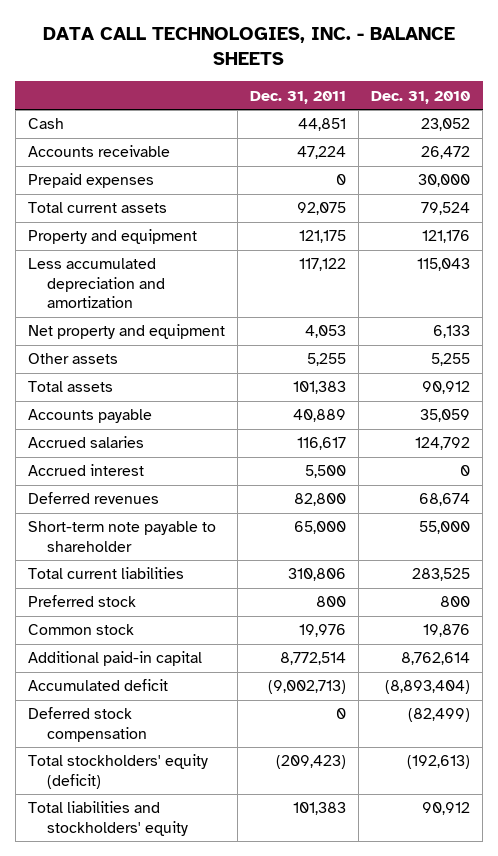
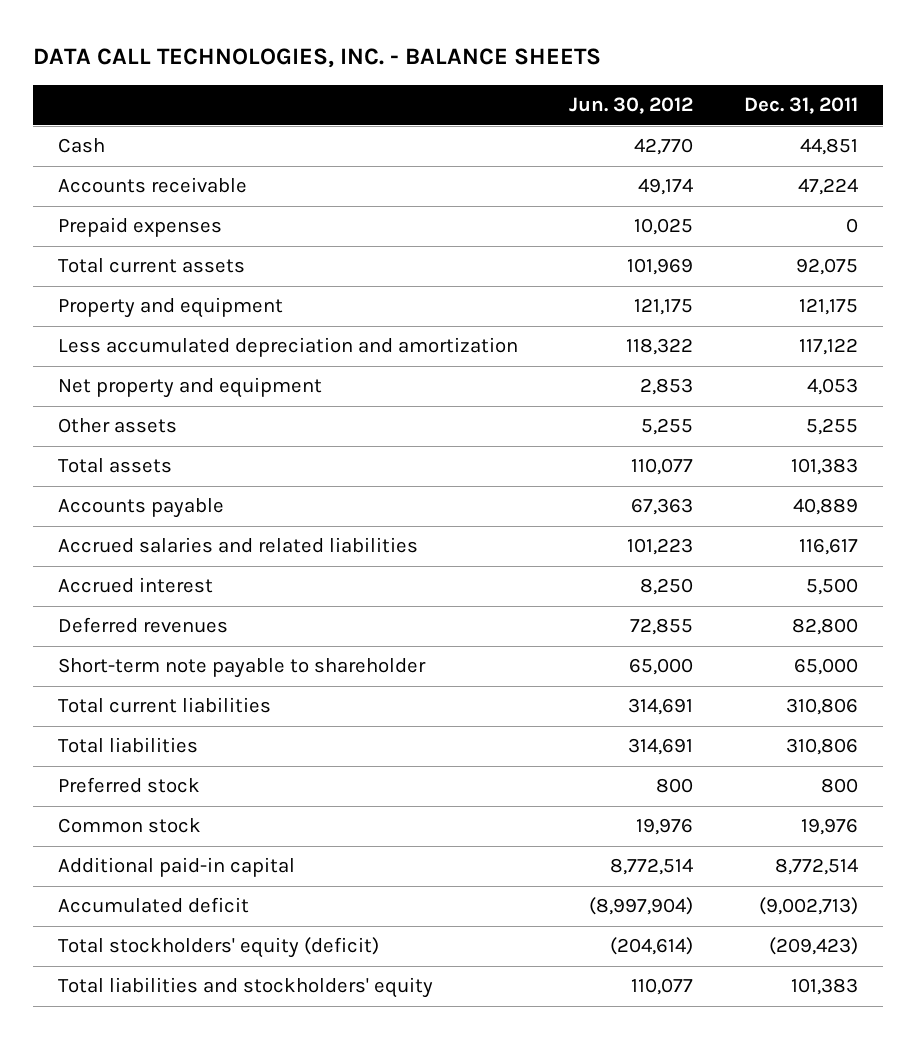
- | Dec. 31, 2011 | Dec. 31, 2010
+ | Jun. 30, 2012 | Dec. 31, 2011
- Accrued salaries | 116,617 | 124,792
+ Accrued salaries and related liabilities | 101,223 | 116,617
+ Total liabilities | 314,691 | 310,806
- Deferred stock compensation | 0 | (82,499)

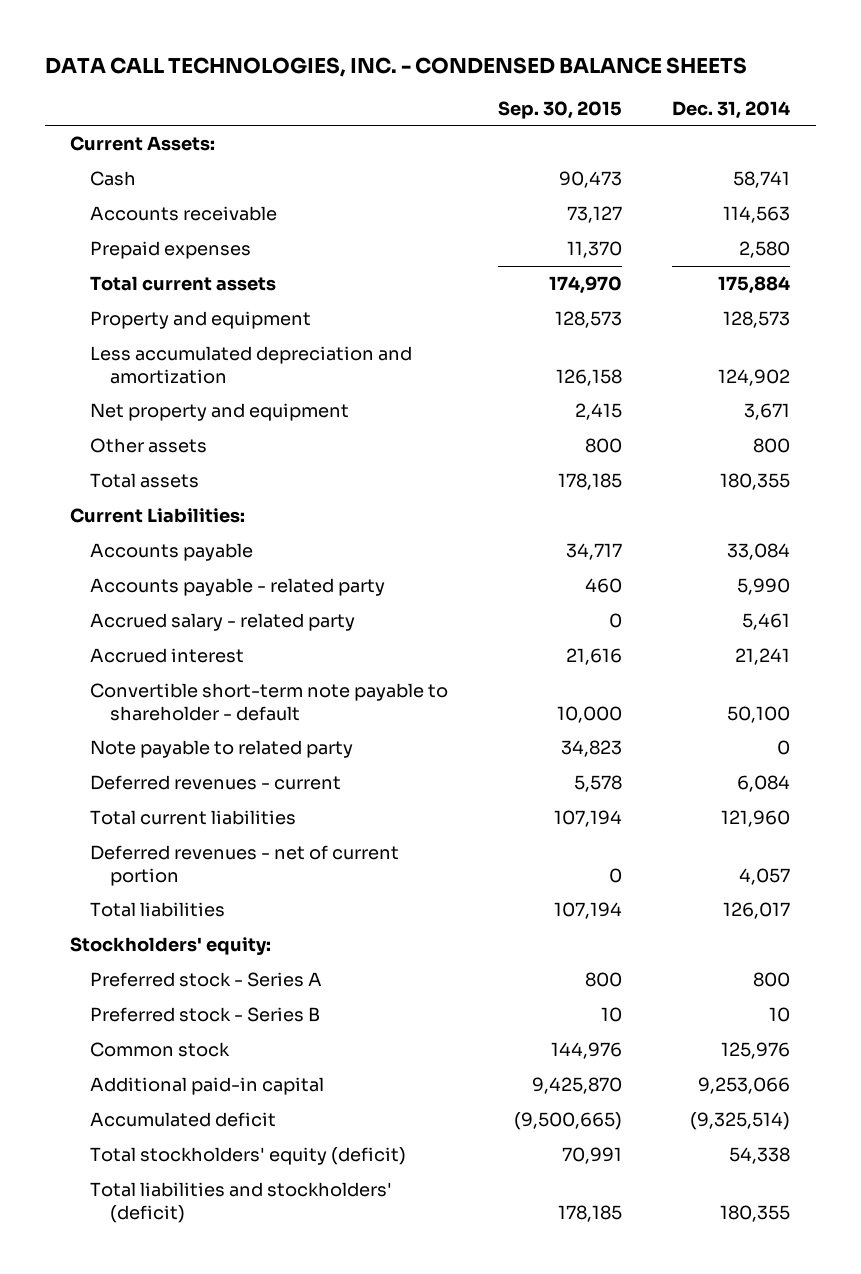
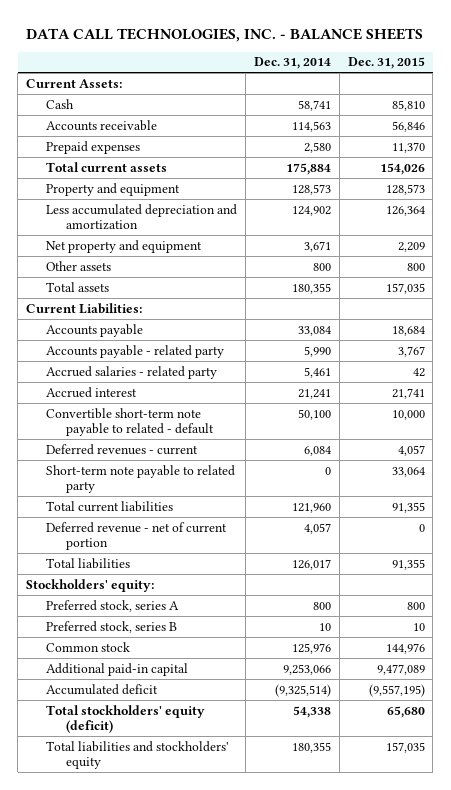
- DATA CALL TECHNOLOGIES, INC. - CONDENSED BALANCE SHEETS
+ DATA CALL TECHNOLOGIES, INC. - BALANCE SHEETS
- | Sep. 30, 2015 | Dec. 31, 2014
+ | Dec. 31, 2014 | Dec. 31, 2015
- Accrued salary - related party | 0 | 5,461
+ Accrued salaries - related party | 5,461 | 42
- Convertible short-term note payable to shareholder - default | 10,000 | 50,100
- Note payable to related party | 34,823 | 0
+ Convertible short-term note payable to related - default | 50,100 | 10,000
+ Short-term note payable to related party | 0 | 33,064
- Deferred revenues - net of current portion | 0 | 4,057
+ Deferred revenue - net of current portion | 4,057 | 0
- Preferred stock - Series A | 800 | 800
- Preferred stock - Series B | 10 | 10
+ Preferred stock, series A | 800 | 800
+ Preferred stock, series B | 10 | 10
- Total liabilities and stockholders' (deficit) | 178,185 | 180,355
+ Total liabilities and stockholders' equity | 180,355 | 157,035

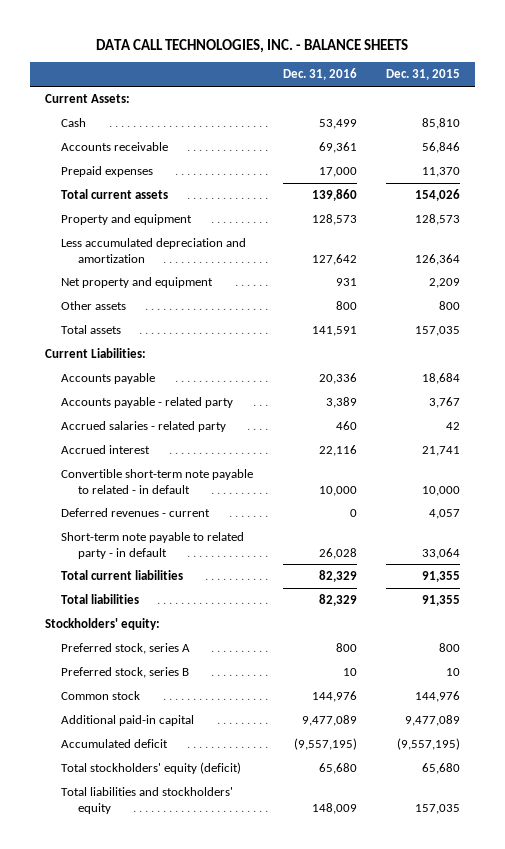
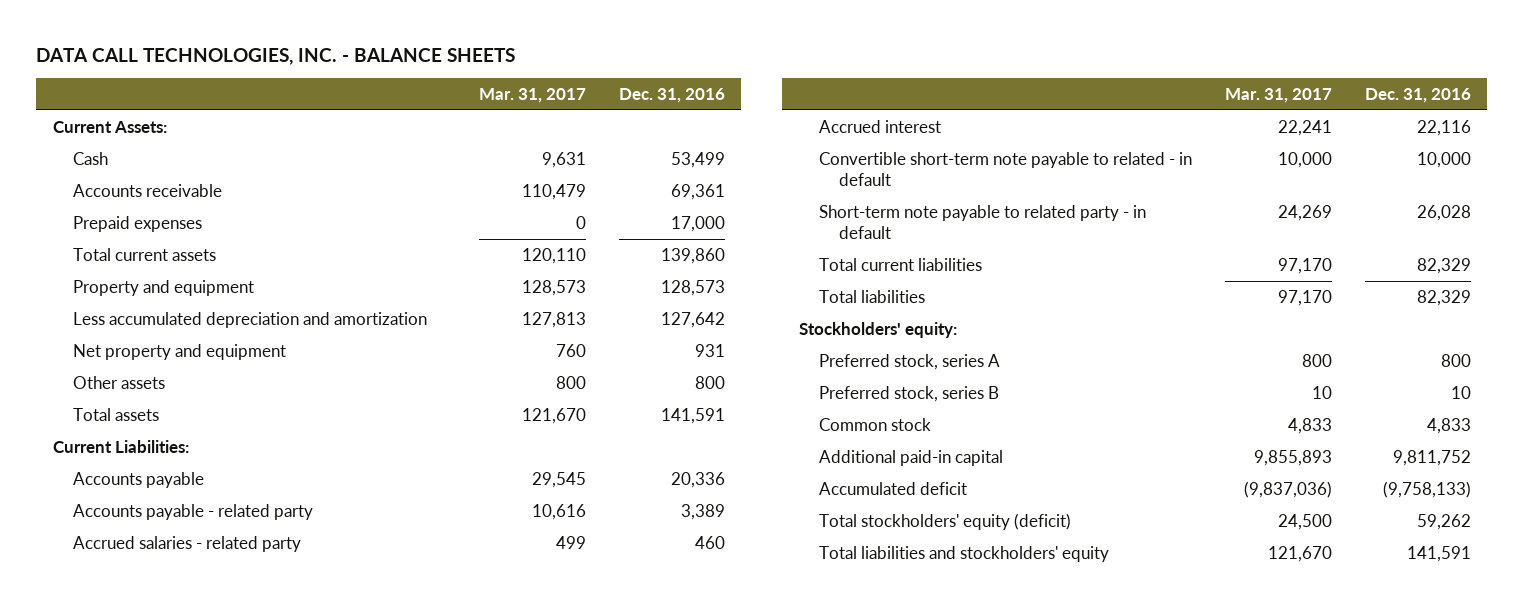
- | Dec. 31, 2016 | Dec. 31, 2015
+ | Mar. 31, 2017 | Dec. 31, 2016
- Deferred revenues - current | 0 | 4,057
- Common stock | 144,976 | 144,976
- Additional paid-in capital | 9,477,089 | 9,477,089
- Accumulated deficit | (9,557,195) | (9,557,195)
- Total stockholders' equity (deficit) | 65,680 | 65,680
- Total liabilities and stockholders' equity | 148,009 | 157,035
+ Common stock | 4,833 | 4,833
+ Additional paid-in capital | 9,855,893 | 9,811,752
+ Accumulated deficit | (9,837,036) | (9,758,133)
+ Total stockholders' equity (deficit) | 24,500 | 59,262
+ Total liabilities and stockholders' equity | 121,670 | 141,591

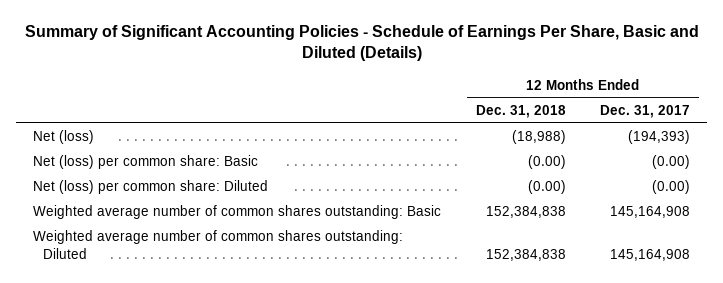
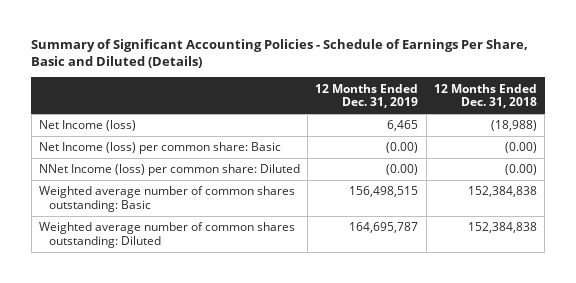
- | 12 Months Ended Dec. 31, 2018 | 12 Months Ended Dec. 31, 2017
+ | 12 Months Ended Dec. 31, 2019 | 12 Months Ended Dec. 31, 2018
- Net (loss) | (18,988) | (194,393)
- Net (loss) per common share: Basic | (0.00) | (0.00)
- Net (loss) per common share: Diluted | (0.00) | (0.00)
+ Net Income (loss) | 6,465 | (18,988)
+ Net Income (loss) per common share: Basic | (0.00) | (0.00)
+ NNet Income (loss) per common share: Diluted | (0.00) | (0.00)

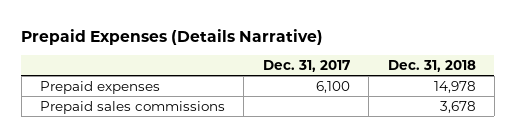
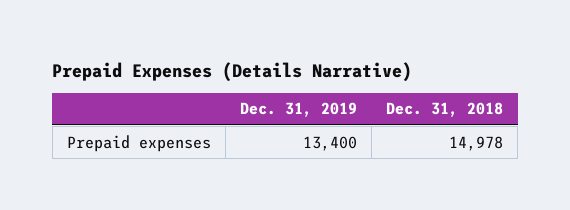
- | Dec. 31, 2017 | Dec. 31, 2018
+ | Dec. 31, 2019 | Dec. 31, 2018
- Prepaid sales commissions | | 3,678

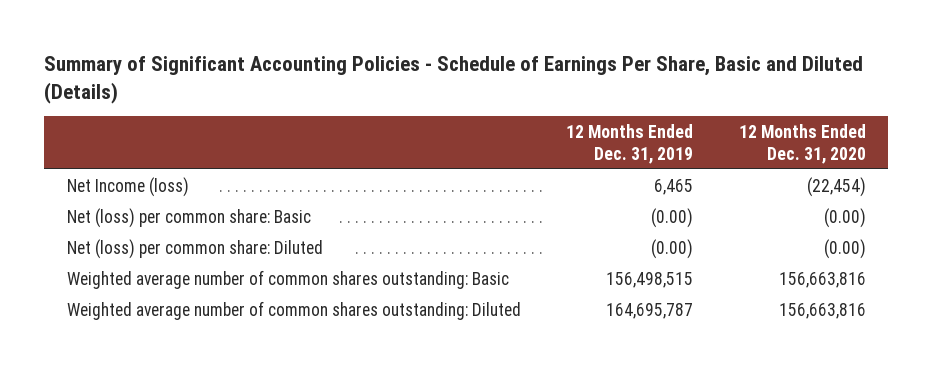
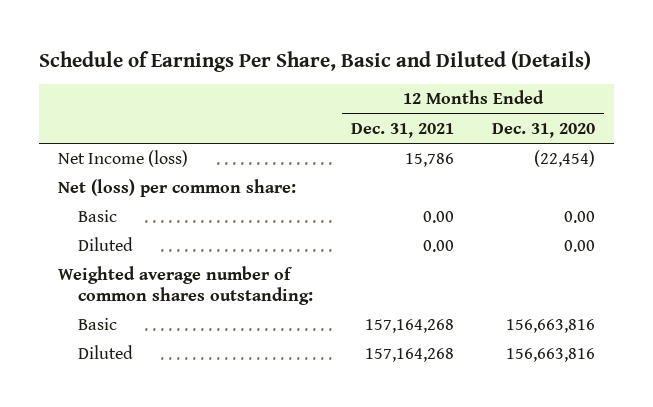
- Summary of Significant Accounting Policies - Schedule of Earnings Per Share, Basic and Diluted (Details)
+ Schedule of Earnings Per Share, Basic and Diluted (Details)
- | 12 Months Ended Dec. 31, 2019 | 12 Months Ended Dec. 31, 2020
+ | 12 Months Ended Dec. 31, 2021 | 12 Months Ended Dec. 31, 2020
- Net (loss) per common share: Basic | (0.00) | (0.00)
- Net (loss) per common share: Diluted | (0.00) | (0.00)
- Weighted average number of common shares outstanding: Basic | 156,498,515 | 156,663,816
- Weighted average number of common shares outstanding: Diluted | 164,695,787 | 156,663,816
+ Net (loss) per common share:
+ Basic | 0.00 | 0.00
+ Diluted | 0.00 | 0.00
+ Weighted average number of common shares outstanding:
+ Basic | 157,164,268 | 156,663,816
+ Diluted | 157,164,268 | 156,663,816

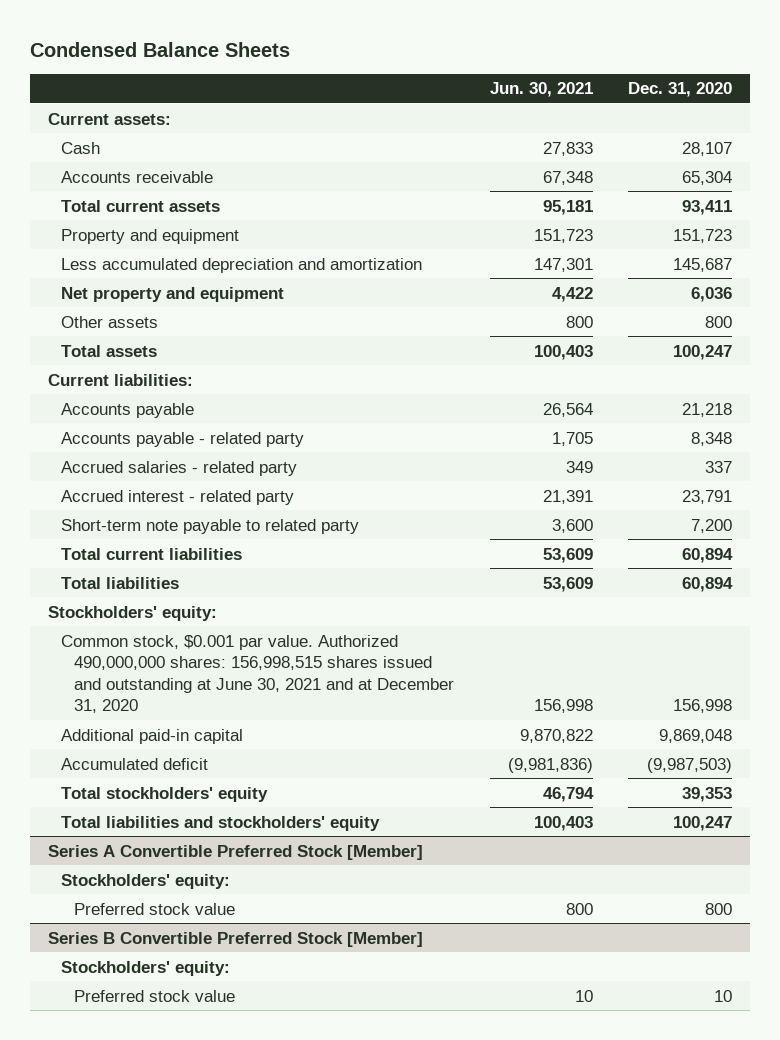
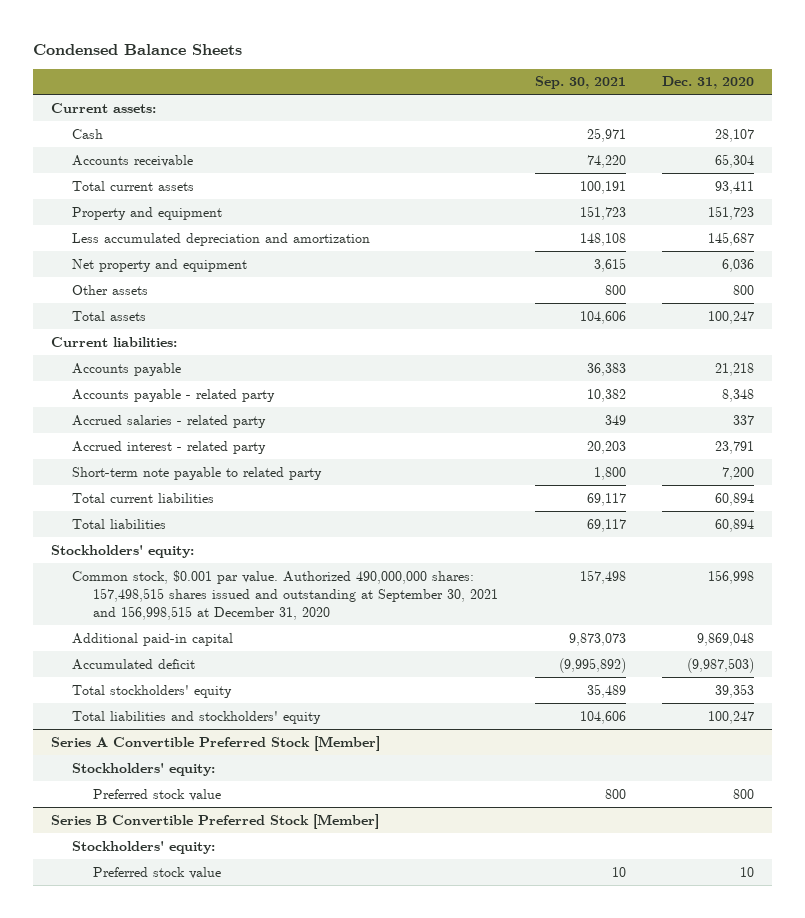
- | Jun. 30, 2021 | Dec. 31, 2020
+ | Sep. 30, 2021 | Dec. 31, 2020
- Common stock, $0.001 par value. Authorized 490,000,000 shares: 156,998,515 shares issued and outstanding at June 30, 2021 and at December 31, 2020 | 156,998 | 156,998
+ Common stock, $0.001 par value. Authorized 490,000,000 shares: 157,498,515 shares issued and outstanding at September 30, 2021 and 156,998,515 at December 31, 2020 | 157,498 | 156,998

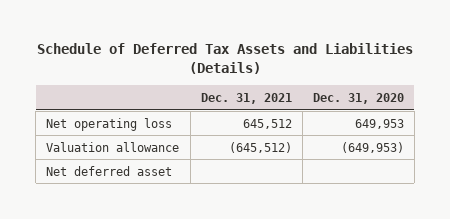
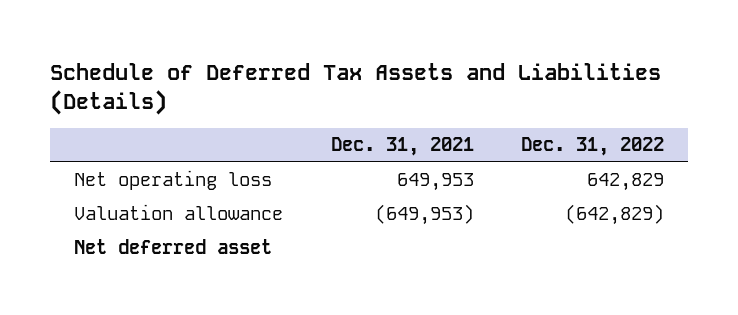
- | Dec. 31, 2021 | Dec. 31, 2020
+ | Dec. 31, 2021 | Dec. 31, 2022
- Net operating loss | 645,512 | 649,953
- Valuation allowance | (645,512) | (649,953)
+ Net operating loss | 649,953 | 642,829
+ Valuation allowance | (649,953) | (642,829)

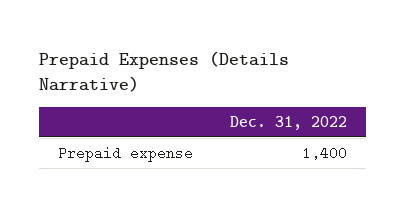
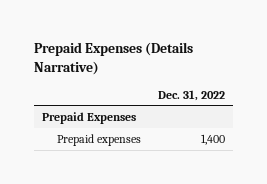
- Prepaid expense | 1,400
+ Prepaid Expenses
+ Prepaid expenses | 1,400

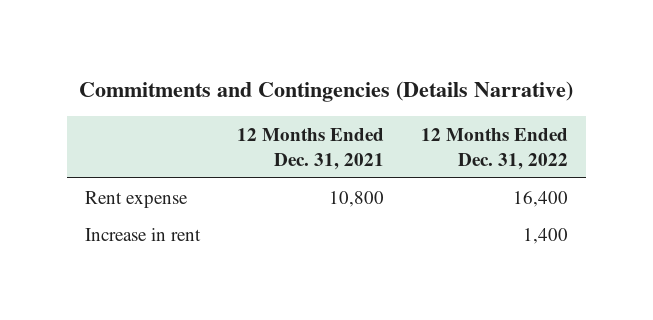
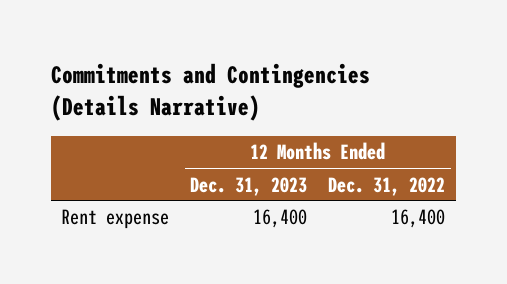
- | 12 Months Ended Dec. 31, 2021 | 12 Months Ended Dec. 31, 2022
+ | 12 Months Ended Dec. 31, 2023 | 12 Months Ended Dec. 31, 2022
- Increase in rent | | 1,400

